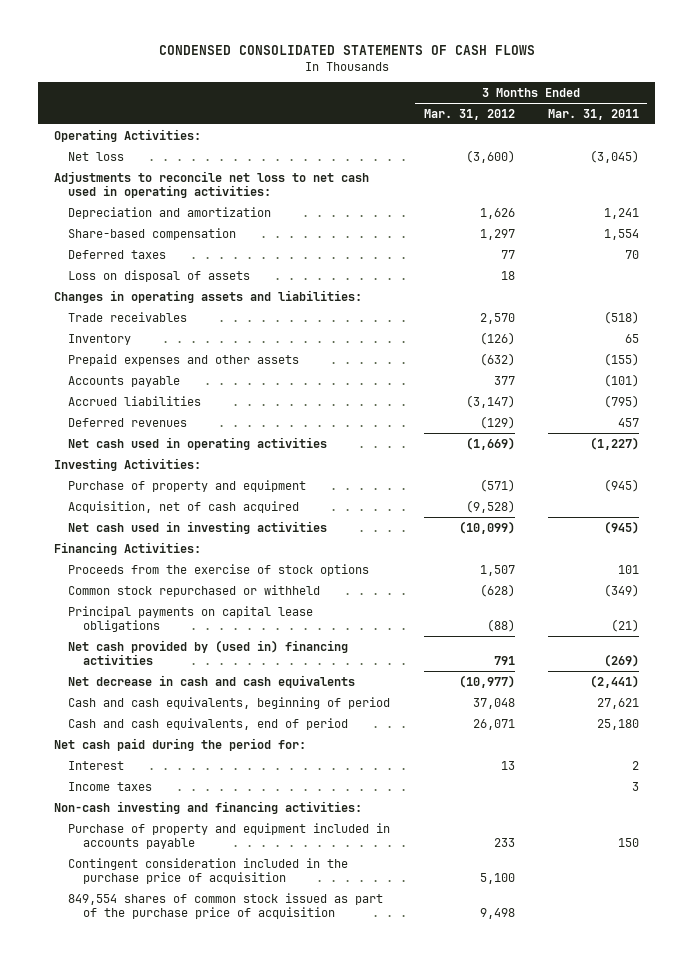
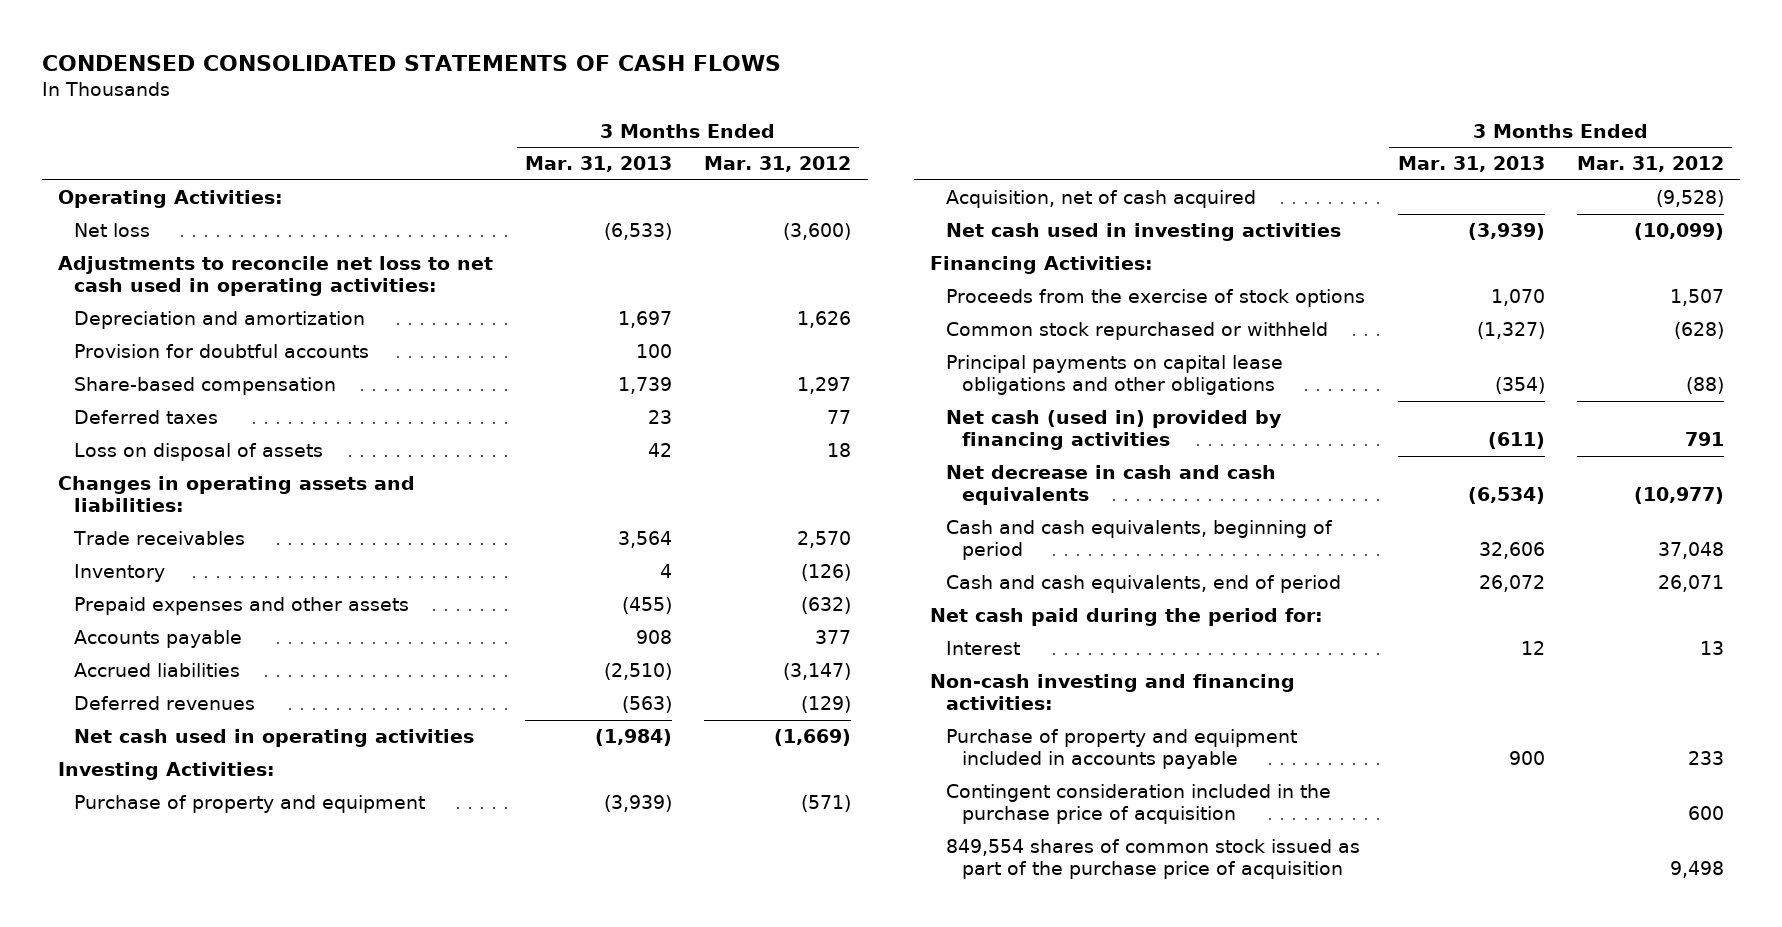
- | 3 Months Ended Mar. 31, 2012 | 3 Months Ended Mar. 31, 2011
+ | 3 Months Ended Mar. 31, 2013 | 3 Months Ended Mar. 31, 2012
+ Provision for doubtful accounts | 100 |
- Principal payments on capital lease obligations | (88) | (21)
- Net cash provided by (used in) financing activities | 791 | (269)
+ Principal payments on capital lease obligations and other obligations | (354) | (88)
+ Net cash (used in) provided by financing activities | (611) | 791
- Income taxes | | 3
- Contingent consideration included in the purchase price of acquisition | 5,100 |
+ Contingent consideration included in the purchase price of acquisition | | 600

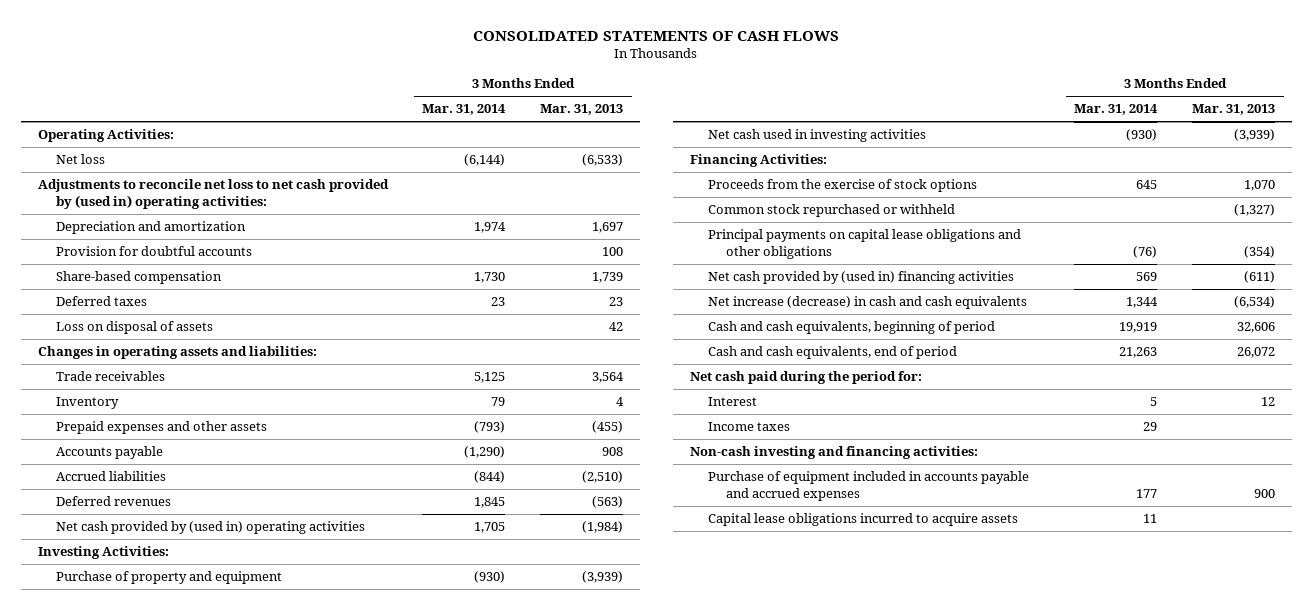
- CONDENSED CONSOLIDATED STATEMENTS OF CASH FLOWS
+ CONSOLIDATED STATEMENTS OF CASH FLOWS
- | 3 Months Ended Mar. 31, 2013 | 3 Months Ended Mar. 31, 2012
+ | 3 Months Ended Mar. 31, 2014 | 3 Months Ended Mar. 31, 2013
- Adjustments to reconcile net loss to net cash used in operating activities:
+ Adjustments to reconcile net loss to net cash provided by (used in) operating activities:
- Net cash used in operating activities | (1,984) | (1,669)
+ Net cash provided by (used in) operating activities | 1,705 | (1,984)
- Acquisition, net of cash acquired | | (9,528)
- Net cash (used in) provided by financing activities | (611) | 791
- Net decrease in cash and cash equivalents | (6,534) | (10,977)
+ Net cash provided by (used in) financing activities | 569 | (611)
+ Net increase (decrease) in cash and cash equivalents | 1,344 | (6,534)
+ Income taxes | 29 |
- Purchase of property and equipment included in accounts payable | 900 | 233
- Contingent consideration included in the purchase price of acquisition | | 600
- 849,554 shares of common stock issued as part of the purchase price of acquisition | | 9,498
+ Purchase of equipment included in accounts payable and accrued expenses | 177 | 900
+ Capital lease obligations incurred to acquire assets | 11 |

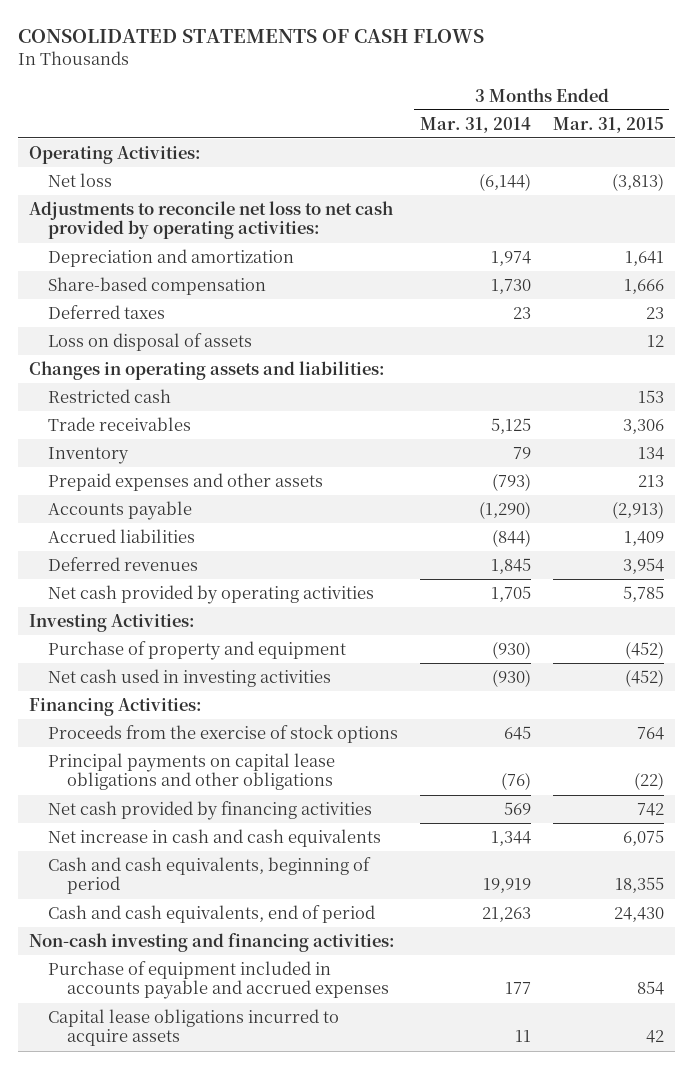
- | 3 Months Ended Mar. 31, 2014 | 3 Months Ended Mar. 31, 2013
+ | 3 Months Ended Mar. 31, 2014 | 3 Months Ended Mar. 31, 2015
- Adjustments to reconcile net loss to net cash provided by (used in) operating activities:
+ Adjustments to reconcile net loss to net cash provided by operating activities:
- Provision for doubtful accounts | | 100
+ Restricted cash | | 153
- Net cash provided by (used in) operating activities | 1,705 | (1,984)
+ Net cash provided by operating activities | 1,705 | 5,785
- Common stock repurchased or withheld | | (1,327)
- Net cash provided by (used in) financing activities | 569 | (611)
- Net increase (decrease) in cash and cash equivalents | 1,344 | (6,534)
+ Net cash provided by financing activities | 569 | 742
+ Net increase in cash and cash equivalents | 1,344 | 6,075
- Net cash paid during the period for:
- Interest | 5 | 12
- Income taxes | 29 |

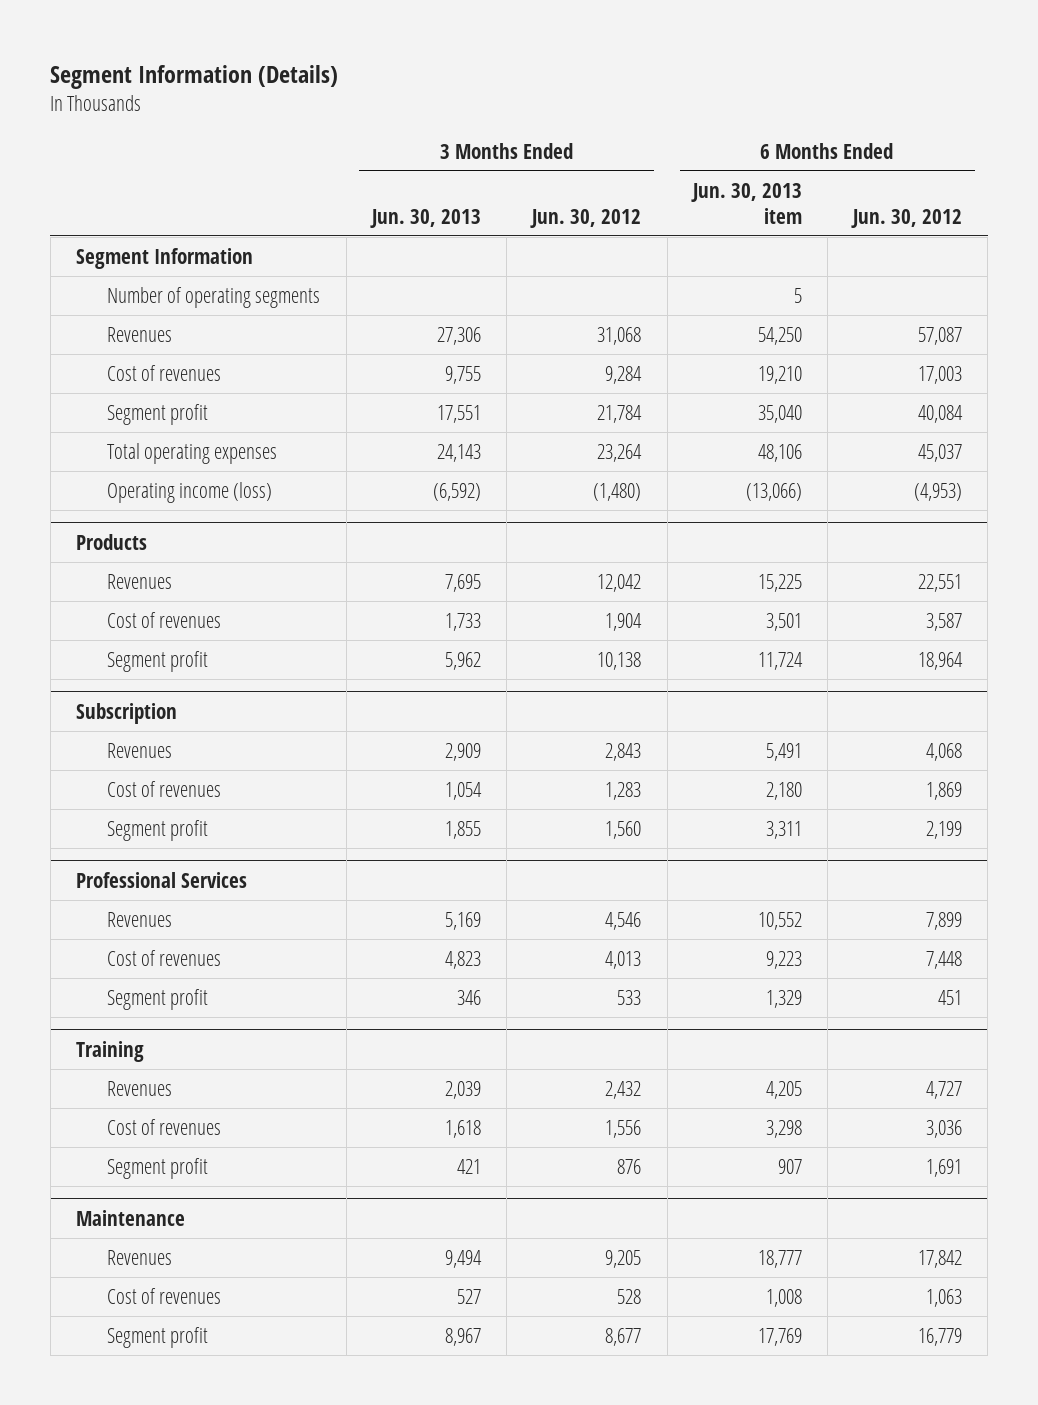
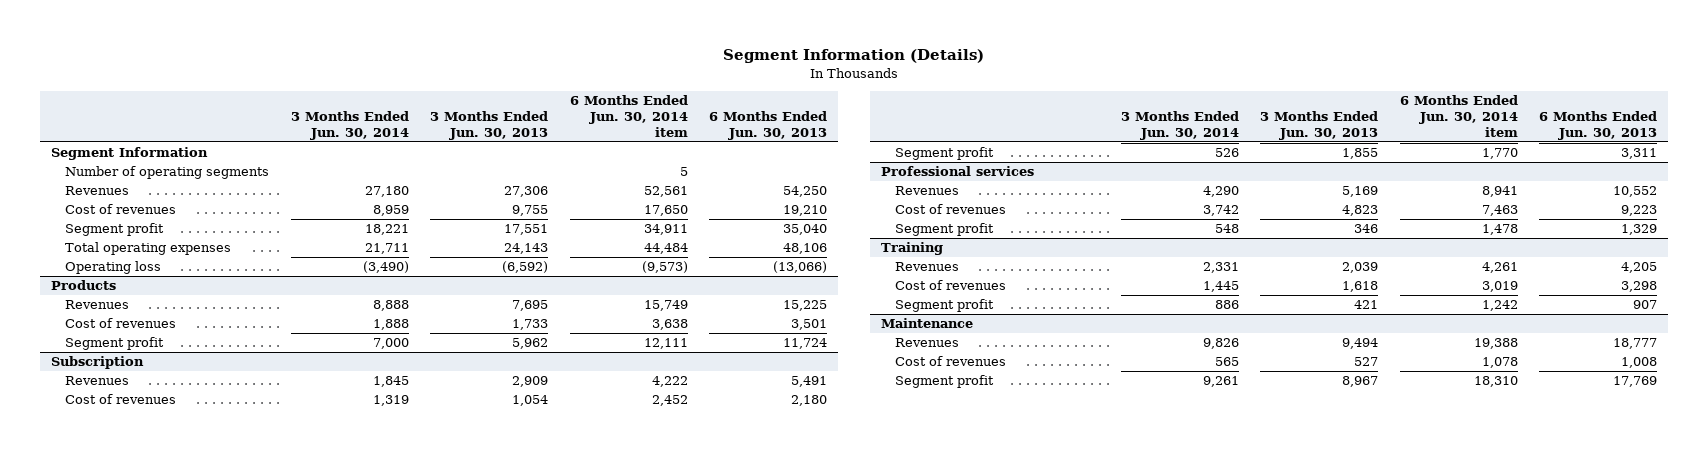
- | 3 Months Ended Jun. 30, 2013 | 3 Months Ended Jun. 30, 2012 | 6 Months Ended Jun. 30, 2013 item | 6 Months Ended Jun. 30, 2012
+ | 3 Months Ended Jun. 30, 2014 | 3 Months Ended Jun. 30, 2013 | 6 Months Ended Jun. 30, 2014 item | 6 Months Ended Jun. 30, 2013
- Operating income (loss) | (6,592) | (1,480) | (13,066) | (4,953)
+ Operating loss | (3,490) | (6,592) | (9,573) | (13,066)
- Professional Services
+ Professional services

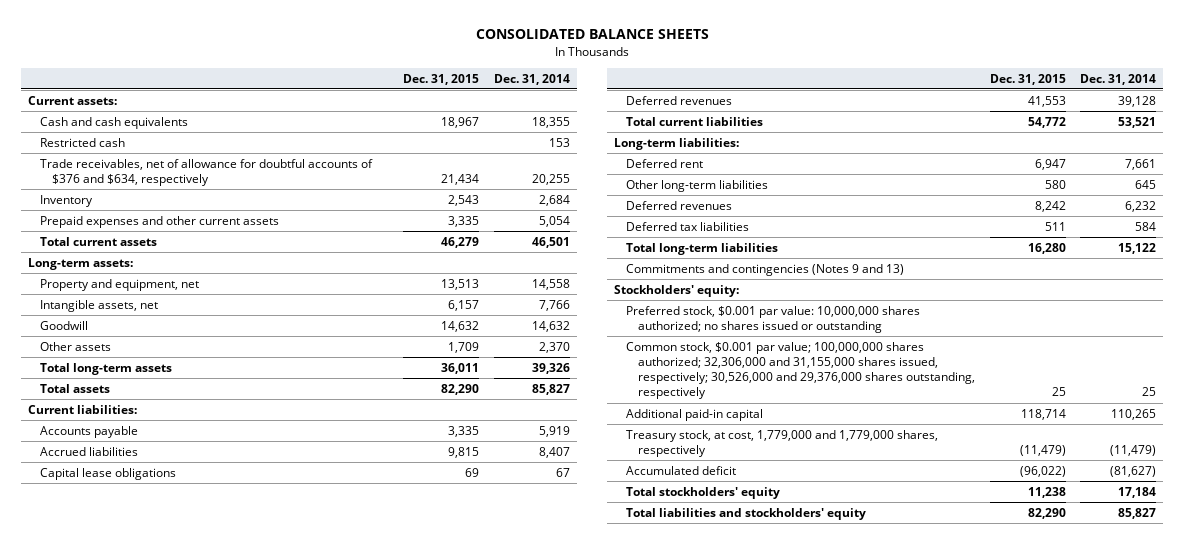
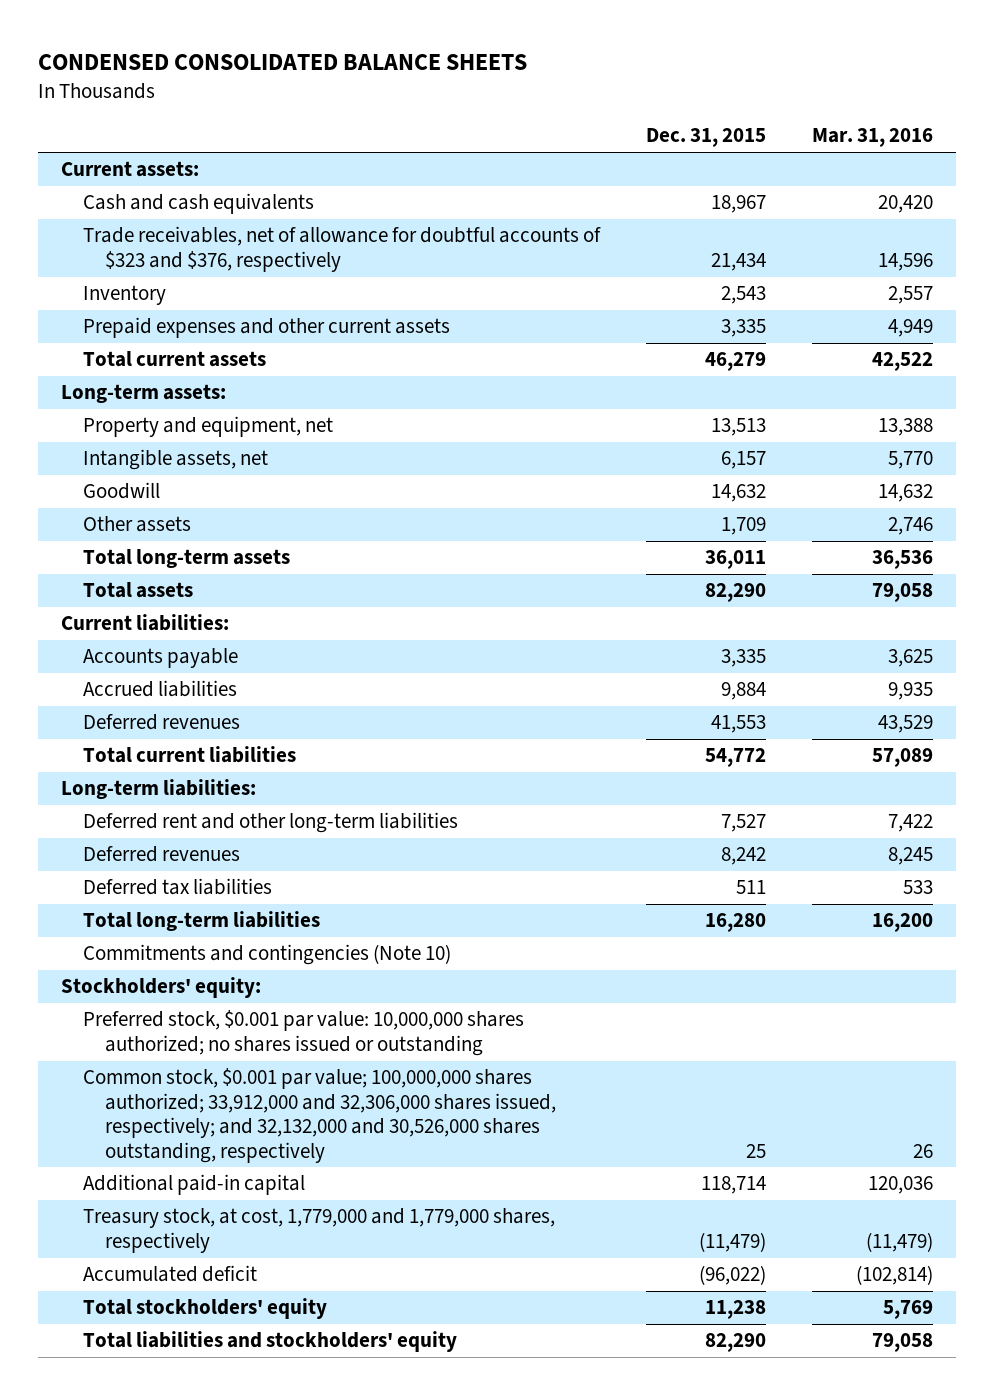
- CONSOLIDATED BALANCE SHEETS
+ CONDENSED CONSOLIDATED BALANCE SHEETS
- | Dec. 31, 2015 | Dec. 31, 2014
+ | Dec. 31, 2015 | Mar. 31, 2016
- Restricted cash | | 153
- Trade receivables, net of allowance for doubtful accounts of $376 and $634, respectively | 21,434 | 20,255
+ Trade receivables, net of allowance for doubtful accounts of $323 and $376, respectively | 21,434 | 14,596
- Accrued liabilities | 9,815 | 8,407
- Capital lease obligations | 69 | 67
+ Accrued liabilities | 9,884 | 9,935
- Deferred rent | 6,947 | 7,661
- Other long-term liabilities | 580 | 645
+ Deferred rent and other long-term liabilities | 7,527 | 7,422
- Commitments and contingencies (Notes 9 and 13)
+ Commitments and contingencies (Note 10)
- Common stock, $0.001 par value; 100,000,000 shares authorized; 32,306,000 and 31,155,000 shares issued, respectively; 30,526,000 and 29,376,000 shares outstanding, respectively | 25 | 25
+ Common stock, $0.001 par value; 100,000,000 shares authorized; 33,912,000 and 32,306,000 shares issued, respectively; and 32,132,000 and 30,526,000 shares outstanding, respectively | 25 | 26

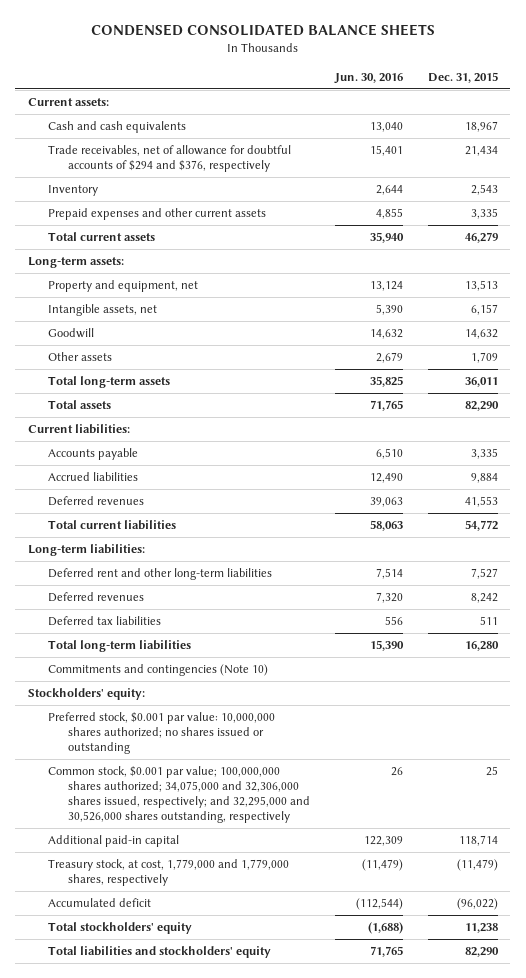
- | Dec. 31, 2015 | Mar. 31, 2016
+ | Jun. 30, 2016 | Dec. 31, 2015
- Trade receivables, net of allowance for doubtful accounts of $323 and $376, respectively | 21,434 | 14,596
+ Trade receivables, net of allowance for doubtful accounts of $294 and $376, respectively | 15,401 | 21,434
- Common stock, $0.001 par value; 100,000,000 shares authorized; 33,912,000 and 32,306,000 shares issued, respectively; and 32,132,000 and 30,526,000 shares outstanding, respectively | 25 | 26
+ Common stock, $0.001 par value; 100,000,000 shares authorized; 34,075,000 and 32,306,000 shares issued, respectively; and 32,295,000 and 30,526,000 shares outstanding, respectively | 26 | 25

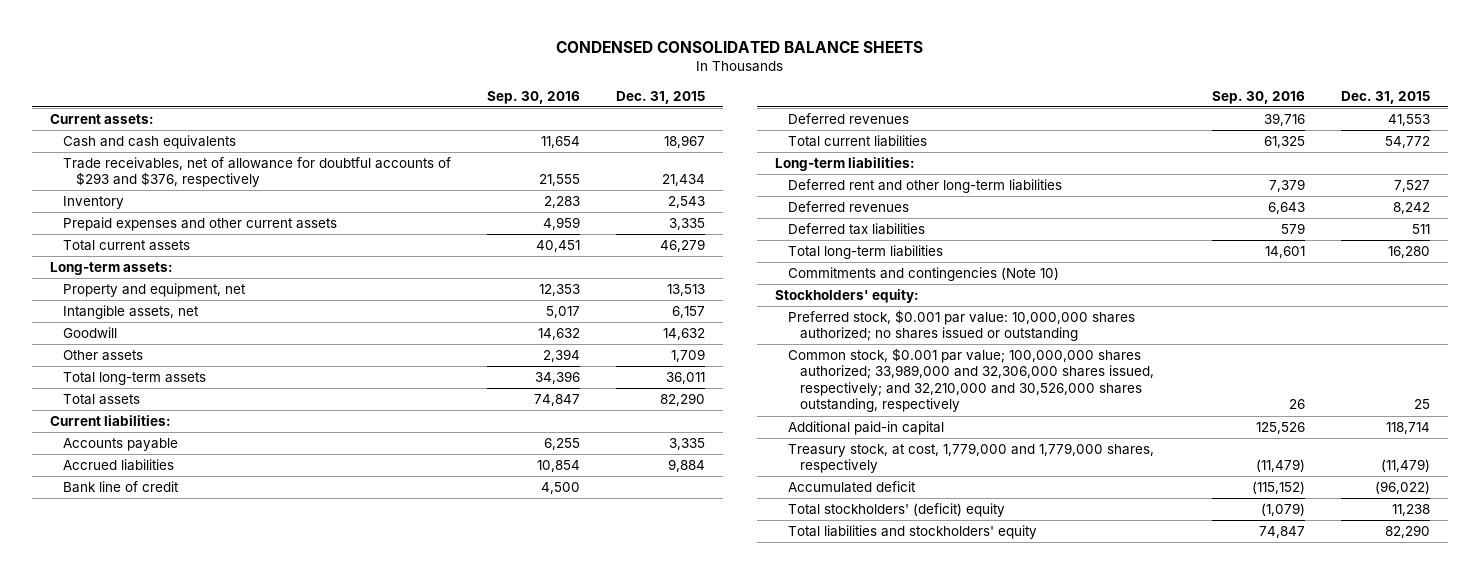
- | Jun. 30, 2016 | Dec. 31, 2015
+ | Sep. 30, 2016 | Dec. 31, 2015
- Trade receivables, net of allowance for doubtful accounts of $294 and $376, respectively | 15,401 | 21,434
+ Trade receivables, net of allowance for doubtful accounts of $293 and $376, respectively | 21,555 | 21,434
+ Bank line of credit | 4,500 |
- Common stock, $0.001 par value; 100,000,000 shares authorized; 34,075,000 and 32,306,000 shares issued, respectively; and 32,295,000 and 30,526,000 shares outstanding, respectively | 26 | 25
+ Common stock, $0.001 par value; 100,000,000 shares authorized; 33,989,000 and 32,306,000 shares issued, respectively; and 32,210,000 and 30,526,000 shares outstanding, respectively | 26 | 25
- Total stockholders' equity | (1,688) | 11,238
+ Total stockholders' (deficit) equity | (1,079) | 11,238

